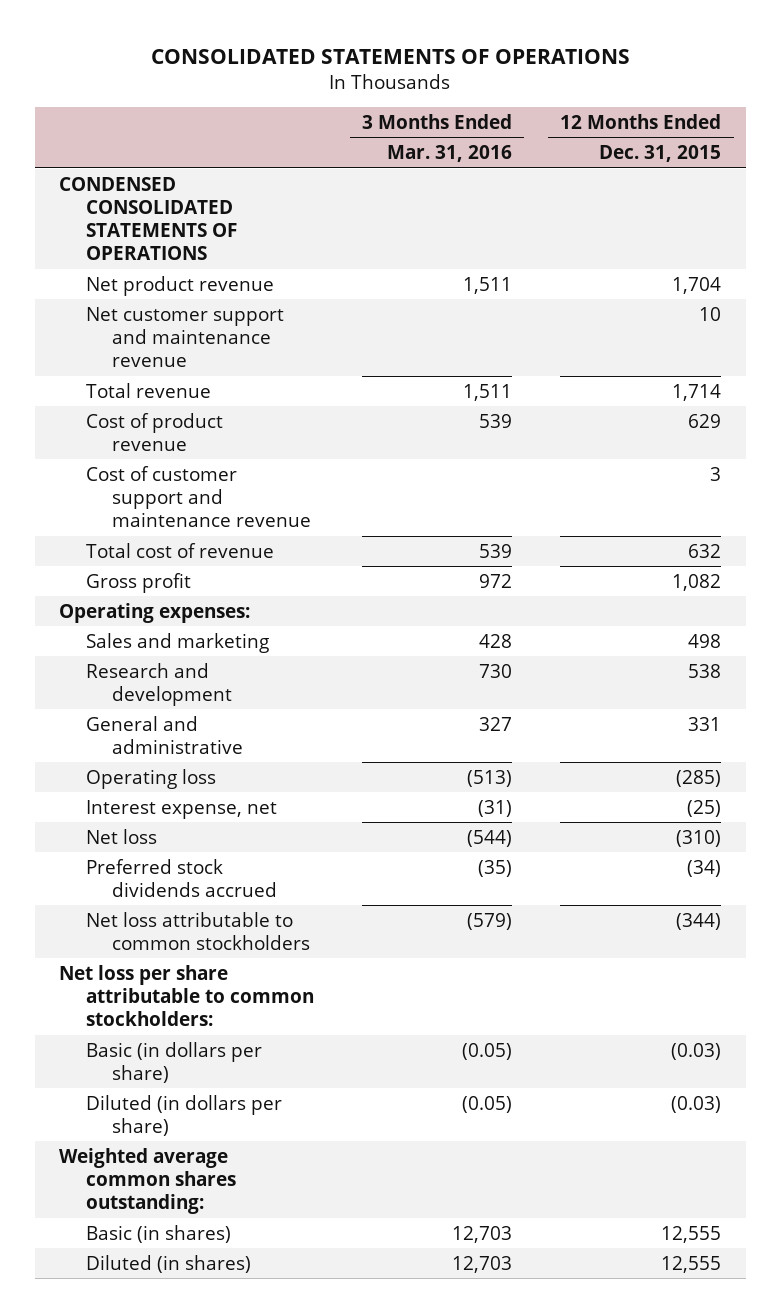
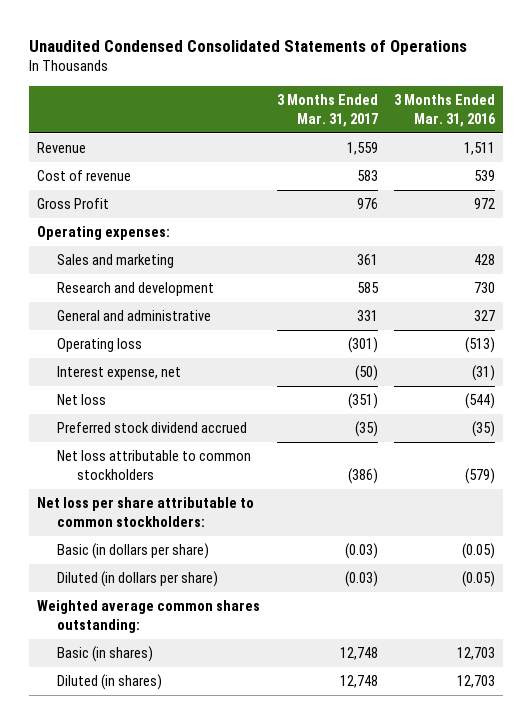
- CONSOLIDATED STATEMENTS OF OPERATIONS
+ Unaudited Condensed Consolidated Statements of Operations
- | 3 Months Ended Mar. 31, 2016 | 12 Months Ended Dec. 31, 2015
+ | 3 Months Ended Mar. 31, 2017 | 3 Months Ended Mar. 31, 2016
- CONDENSED CONSOLIDATED STATEMENTS OF OPERATIONS
- Net product revenue | 1,511 | 1,704
- Net customer support and maintenance revenue | | 10
- Total revenue | 1,511 | 1,714
- Cost of product revenue | 539 | 629
- Cost of customer support and maintenance revenue | | 3
- Total cost of revenue | 539 | 632
- Gross profit | 972 | 1,082
+ Revenue | 1,559 | 1,511
+ Cost of revenue | 583 | 539
+ Gross Profit | 976 | 972
- Preferred stock dividends accrued | (35) | (34)
+ Preferred stock dividend accrued | (35) | (35)

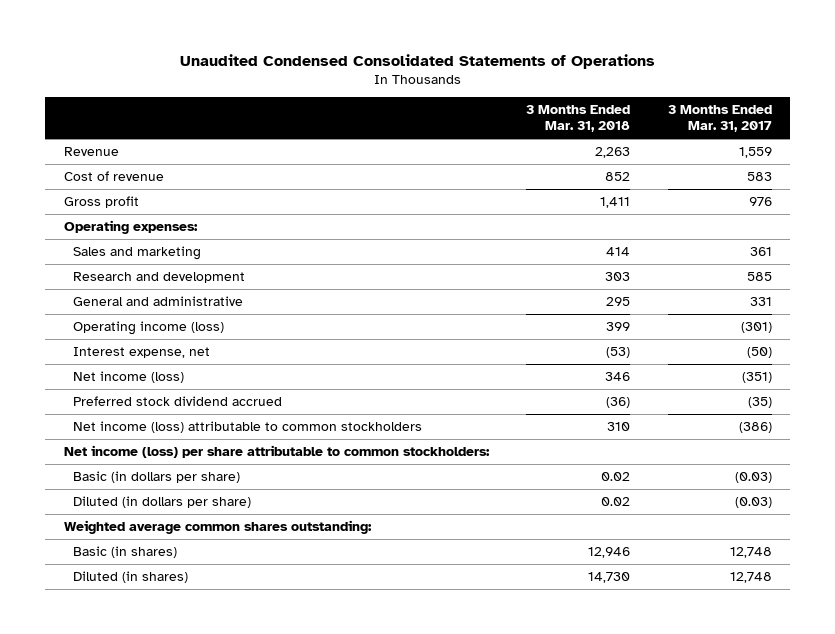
- | 3 Months Ended Mar. 31, 2017 | 3 Months Ended Mar. 31, 2016
+ | 3 Months Ended Mar. 31, 2018 | 3 Months Ended Mar. 31, 2017
- Gross Profit | 976 | 972
+ Gross profit | 1,411 | 976
- Operating loss | (301) | (513)
+ Operating income (loss) | 399 | (301)
- Net loss | (351) | (544)
+ Net income (loss) | 346 | (351)
- Net loss attributable to common stockholders | (386) | (579)
- Net loss per share attributable to common stockholders:
+ Net income (loss) attributable to common stockholders | 310 | (386)
+ Net income (loss) per share attributable to common stockholders:

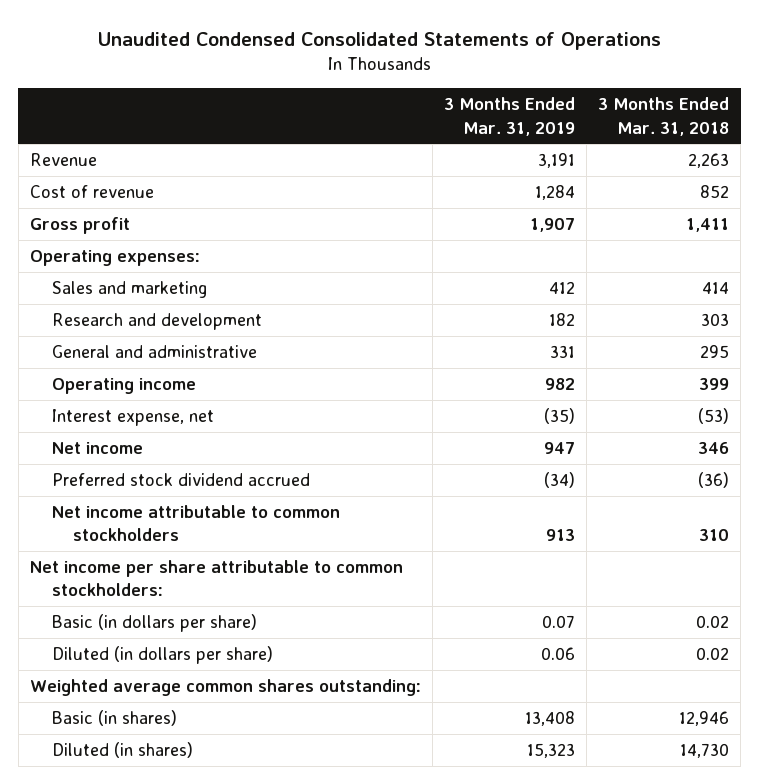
- | 3 Months Ended Mar. 31, 2018 | 3 Months Ended Mar. 31, 2017
+ | 3 Months Ended Mar. 31, 2019 | 3 Months Ended Mar. 31, 2018
- Operating income (loss) | 399 | (301)
+ Operating income | 982 | 399
- Net income (loss) | 346 | (351)
+ Net income | 947 | 346
- Net income (loss) attributable to common stockholders | 310 | (386)
- Net income (loss) per share attributable to common stockholders:
+ Net income attributable to common stockholders | 913 | 310
+ Net income per share attributable to common stockholders:

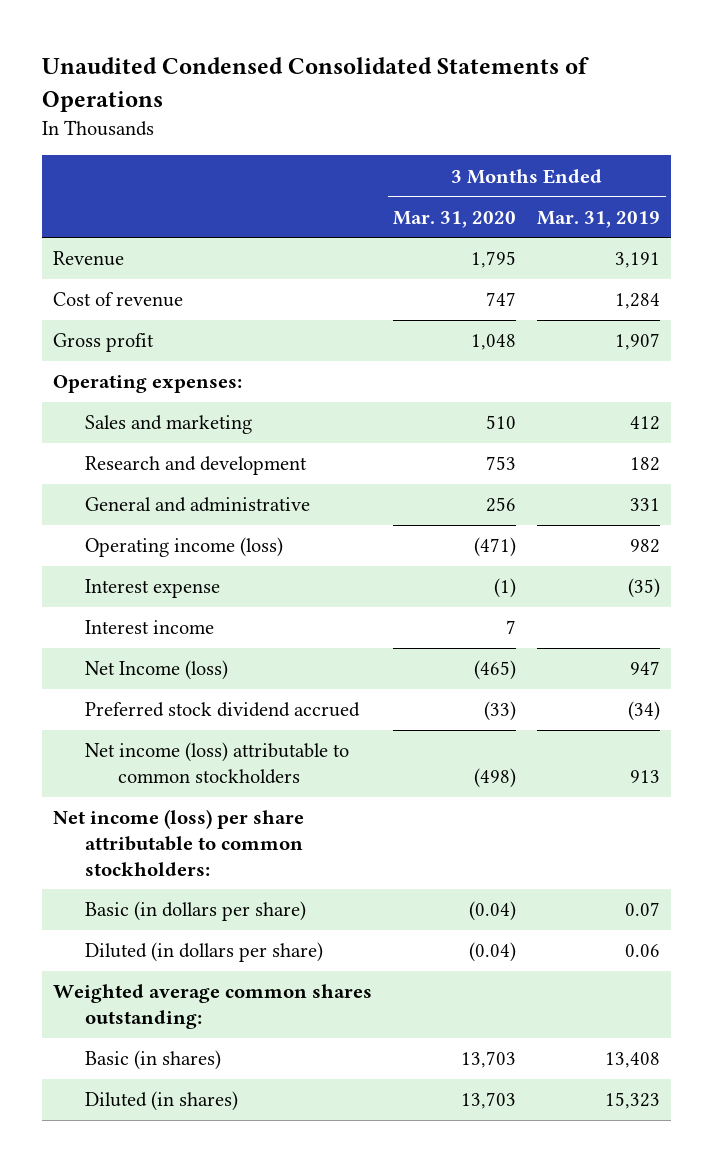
- | 3 Months Ended Mar. 31, 2019 | 3 Months Ended Mar. 31, 2018
+ | 3 Months Ended Mar. 31, 2020 | 3 Months Ended Mar. 31, 2019
- Operating income | 982 | 399
- Interest expense, net | (35) | (53)
- Net income | 947 | 346
+ Operating income (loss) | (471) | 982
+ Interest expense | (1) | (35)
+ Interest income | 7 |
+ Net Income (loss) | (465) | 947
- Net income attributable to common stockholders | 913 | 310
- Net income per share attributable to common stockholders:
+ Net income (loss) attributable to common stockholders | (498) | 913
+ Net income (loss) per share attributable to common stockholders:

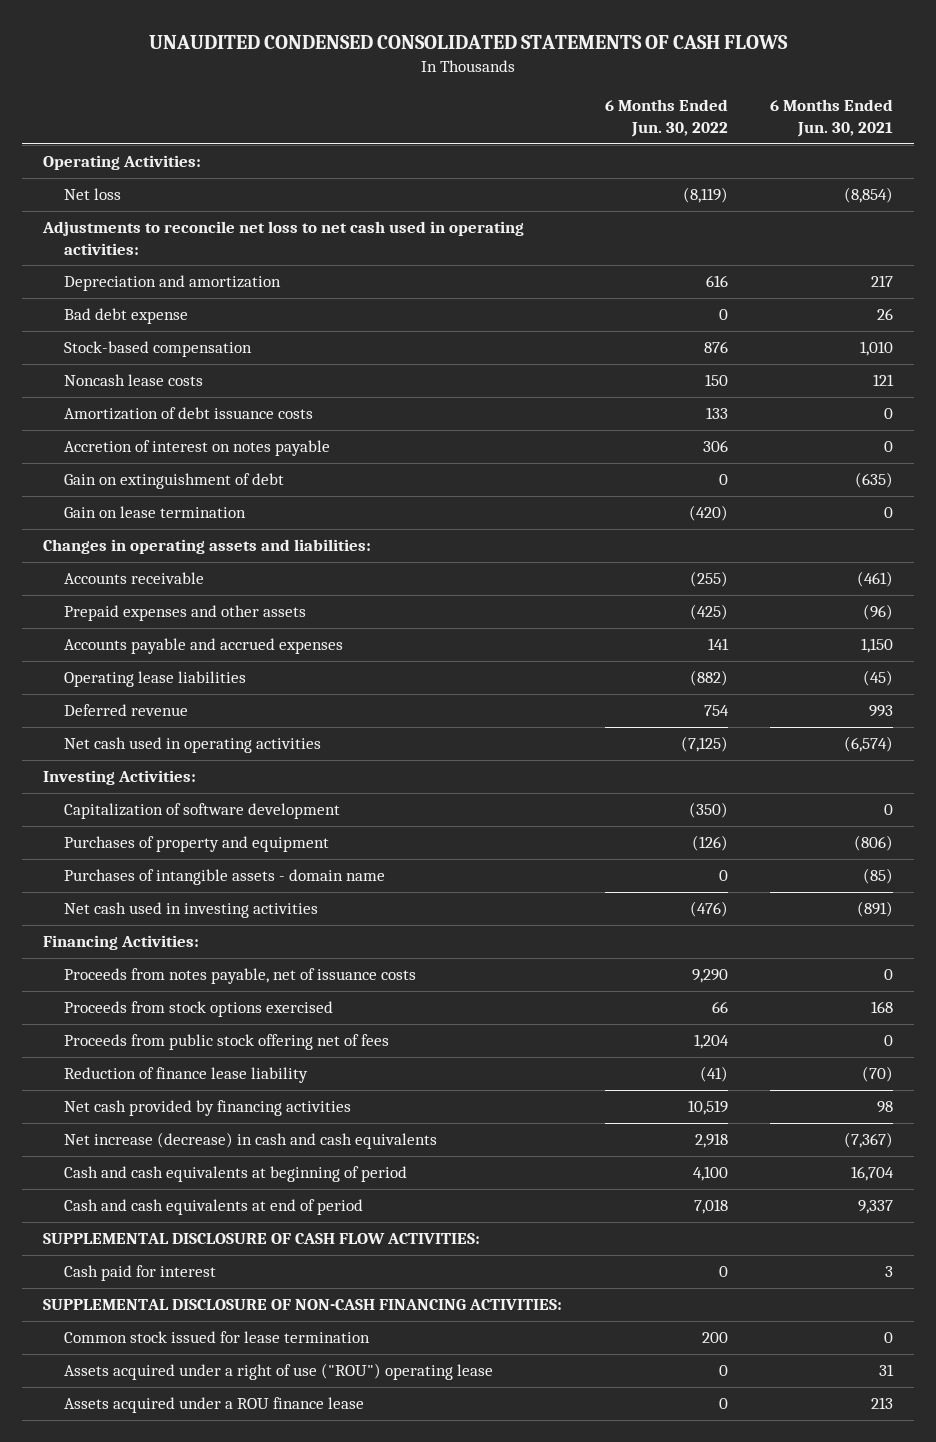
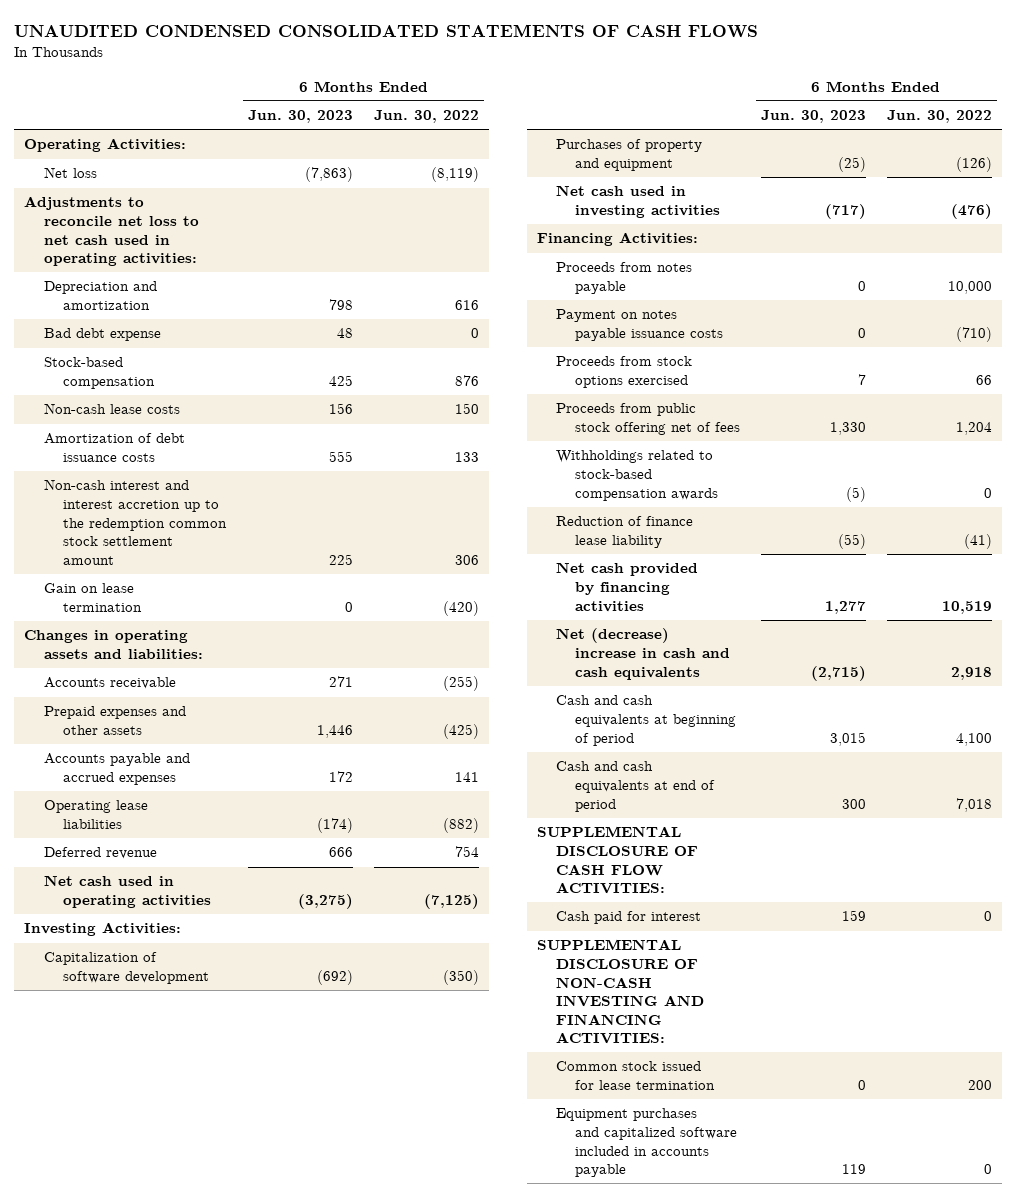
- | 6 Months Ended Jun. 30, 2022 | 6 Months Ended Jun. 30, 2021
+ | 6 Months Ended Jun. 30, 2023 | 6 Months Ended Jun. 30, 2022
- Noncash lease costs | 150 | 121
+ Non-cash lease costs | 156 | 150
- Accretion of interest on notes payable | 306 | 0
- Gain on extinguishment of debt | 0 | (635)
+ Non-cash interest and interest accretion up to the redemption common stock settlement amount | 225 | 306
- Purchases of intangible assets - domain name | 0 | (85)
- Proceeds from notes payable, net of issuance costs | 9,290 | 0
+ Proceeds from notes payable | 0 | 10,000
+ Payment on notes payable issuance costs | 0 | (710)
+ Withholdings related to stock-based compensation awards | (5) | 0
- Net increase (decrease) in cash and cash equivalents | 2,918 | (7,367)
+ Net (decrease) increase in cash and cash equivalents | (2,715) | 2,918
- SUPPLEMENTAL DISCLOSURE OF NON-CASH FINANCING ACTIVITIES:
+ SUPPLEMENTAL DISCLOSURE OF NON-CASH INVESTING AND FINANCING ACTIVITIES:
- Assets acquired under a right of use ("ROU") operating lease | 0 | 31
- Assets acquired under a ROU finance lease | 0 | 213
+ Equipment purchases and capitalized software included in accounts payable | 119 | 0

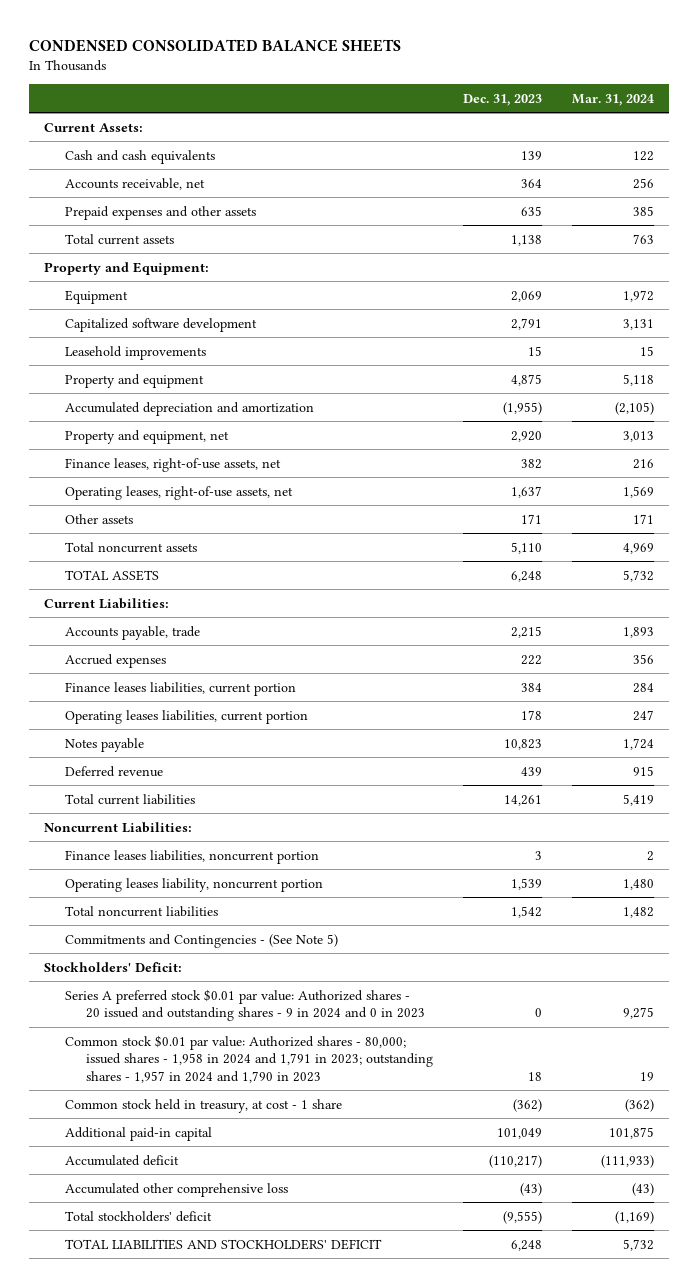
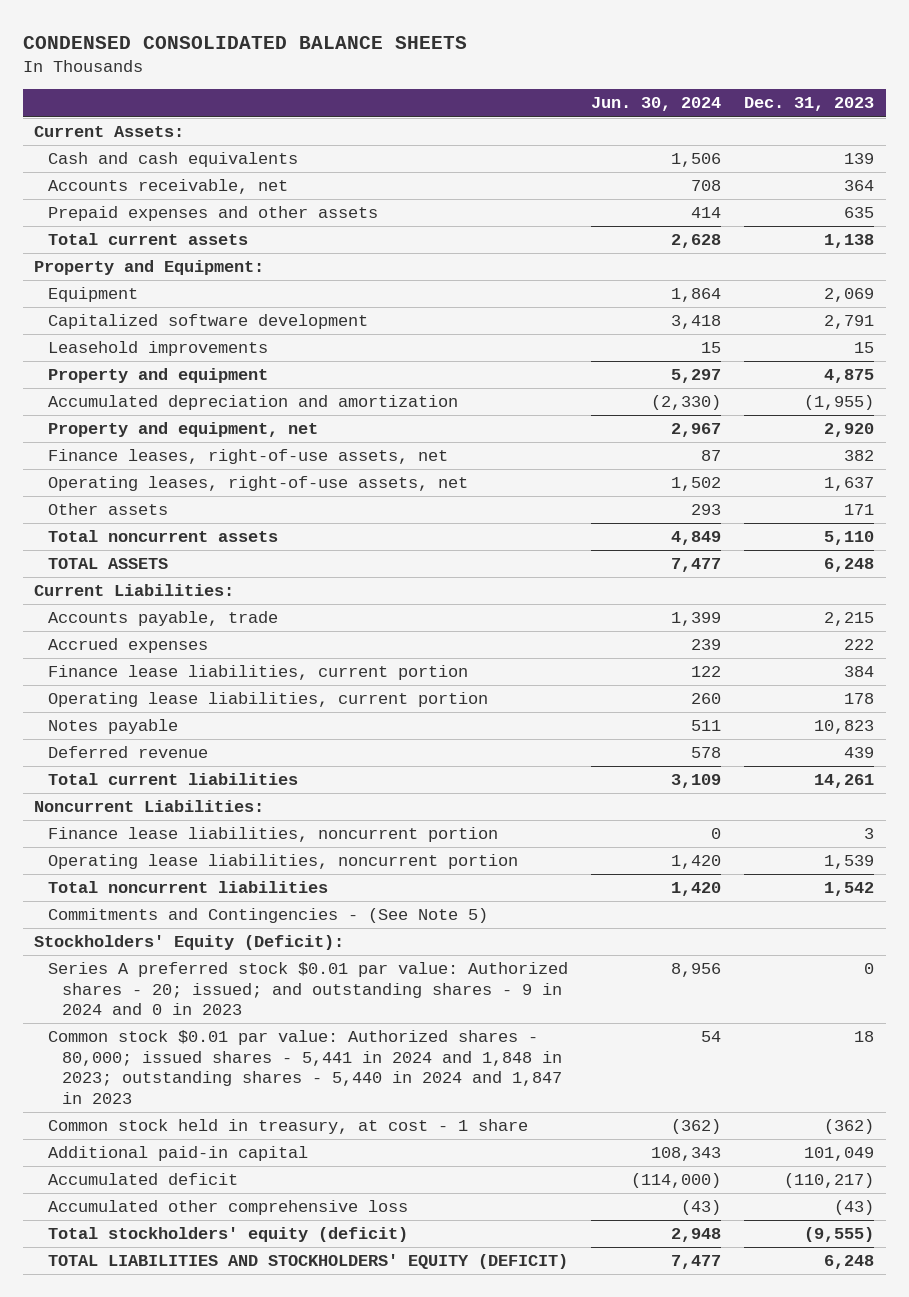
- | Dec. 31, 2023 | Mar. 31, 2024
+ | Jun. 30, 2024 | Dec. 31, 2023
- Finance leases liabilities, current portion | 384 | 284
- Operating leases liabilities, current portion | 178 | 247
+ Finance lease liabilities, current portion | 122 | 384
+ Operating lease liabilities, current portion | 260 | 178
- Finance leases liabilities, noncurrent portion | 3 | 2
- Operating leases liability, noncurrent portion | 1,539 | 1,480
+ Finance lease liabilities, noncurrent portion | 0 | 3
+ Operating lease liabilities, noncurrent portion | 1,420 | 1,539
- Stockholders' Deficit:
- Series A preferred stock $0.01 par value: Authorized shares - 20 issued and outstanding shares - 9 in 2024 and 0 in 2023 | 0 | 9,275
- Common stock $0.01 par value: Authorized shares - 80,000; issued shares - 1,958 in 2024 and 1,791 in 2023; outstanding shares - 1,957 in 2024 and 1,790 in 2023 | 18 | 19
+ Stockholders' Equity (Deficit):
+ Series A preferred stock $0.01 par value: Authorized shares - 20; issued; and outstanding shares - 9 in 2024 and 0 in 2023 | 8,956 | 0
+ Common stock $0.01 par value: Authorized shares - 80,000; issued shares - 5,441 in 2024 and 1,848 in 2023; outstanding shares - 5,440 in 2024 and 1,847 in 2023 | 54 | 18
- Total stockholders' deficit | (9,555) | (1,169)
- TOTAL LIABILITIES AND STOCKHOLDERS' DEFICIT | 6,248 | 5,732
+ Total stockholders' equity (deficit) | 2,948 | (9,555)
+ TOTAL LIABILITIES AND STOCKHOLDERS' EQUITY (DEFICIT) | 7,477 | 6,248

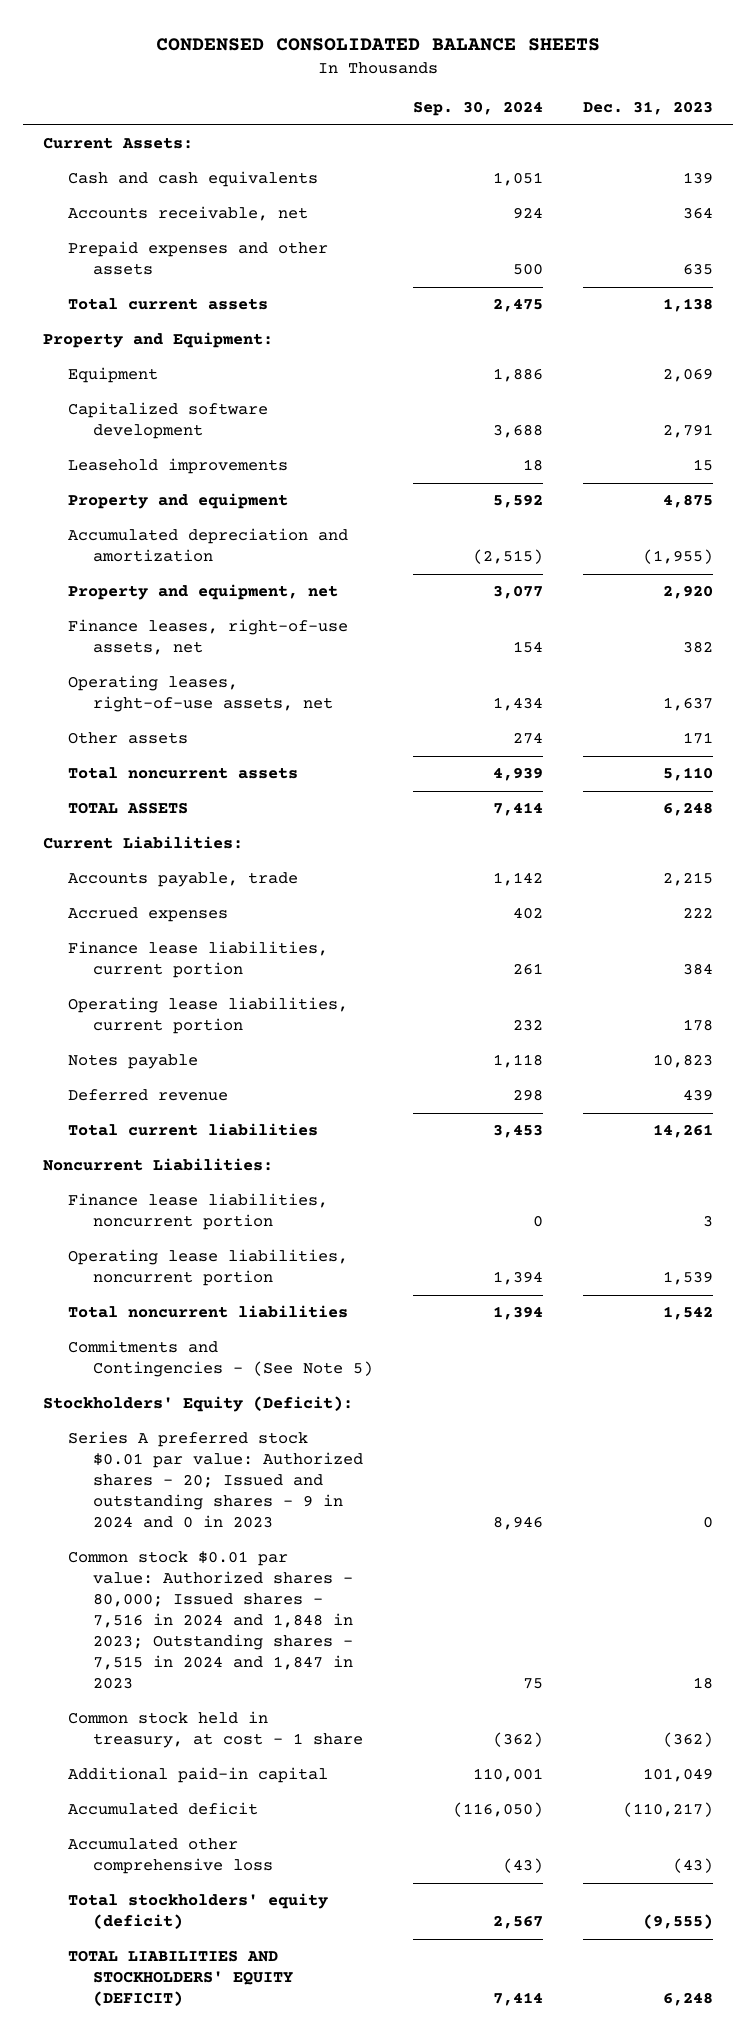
- | Jun. 30, 2024 | Dec. 31, 2023
+ | Sep. 30, 2024 | Dec. 31, 2023
- Series A preferred stock $0.01 par value: Authorized shares - 20; issued; and outstanding shares - 9 in 2024 and 0 in 2023 | 8,956 | 0
- Common stock $0.01 par value: Authorized shares - 80,000; issued shares - 5,441 in 2024 and 1,848 in 2023; outstanding shares - 5,440 in 2024 and 1,847 in 2023 | 54 | 18
+ Series A preferred stock $0.01 par value: Authorized shares - 20; Issued and outstanding shares - 9 in 2024 and 0 in 2023 | 8,946 | 0
+ Common stock $0.01 par value: Authorized shares - 80,000; Issued shares - 7,516 in 2024 and 1,848 in 2023; Outstanding shares - 7,515 in 2024 and 1,847 in 2023 | 75 | 18

